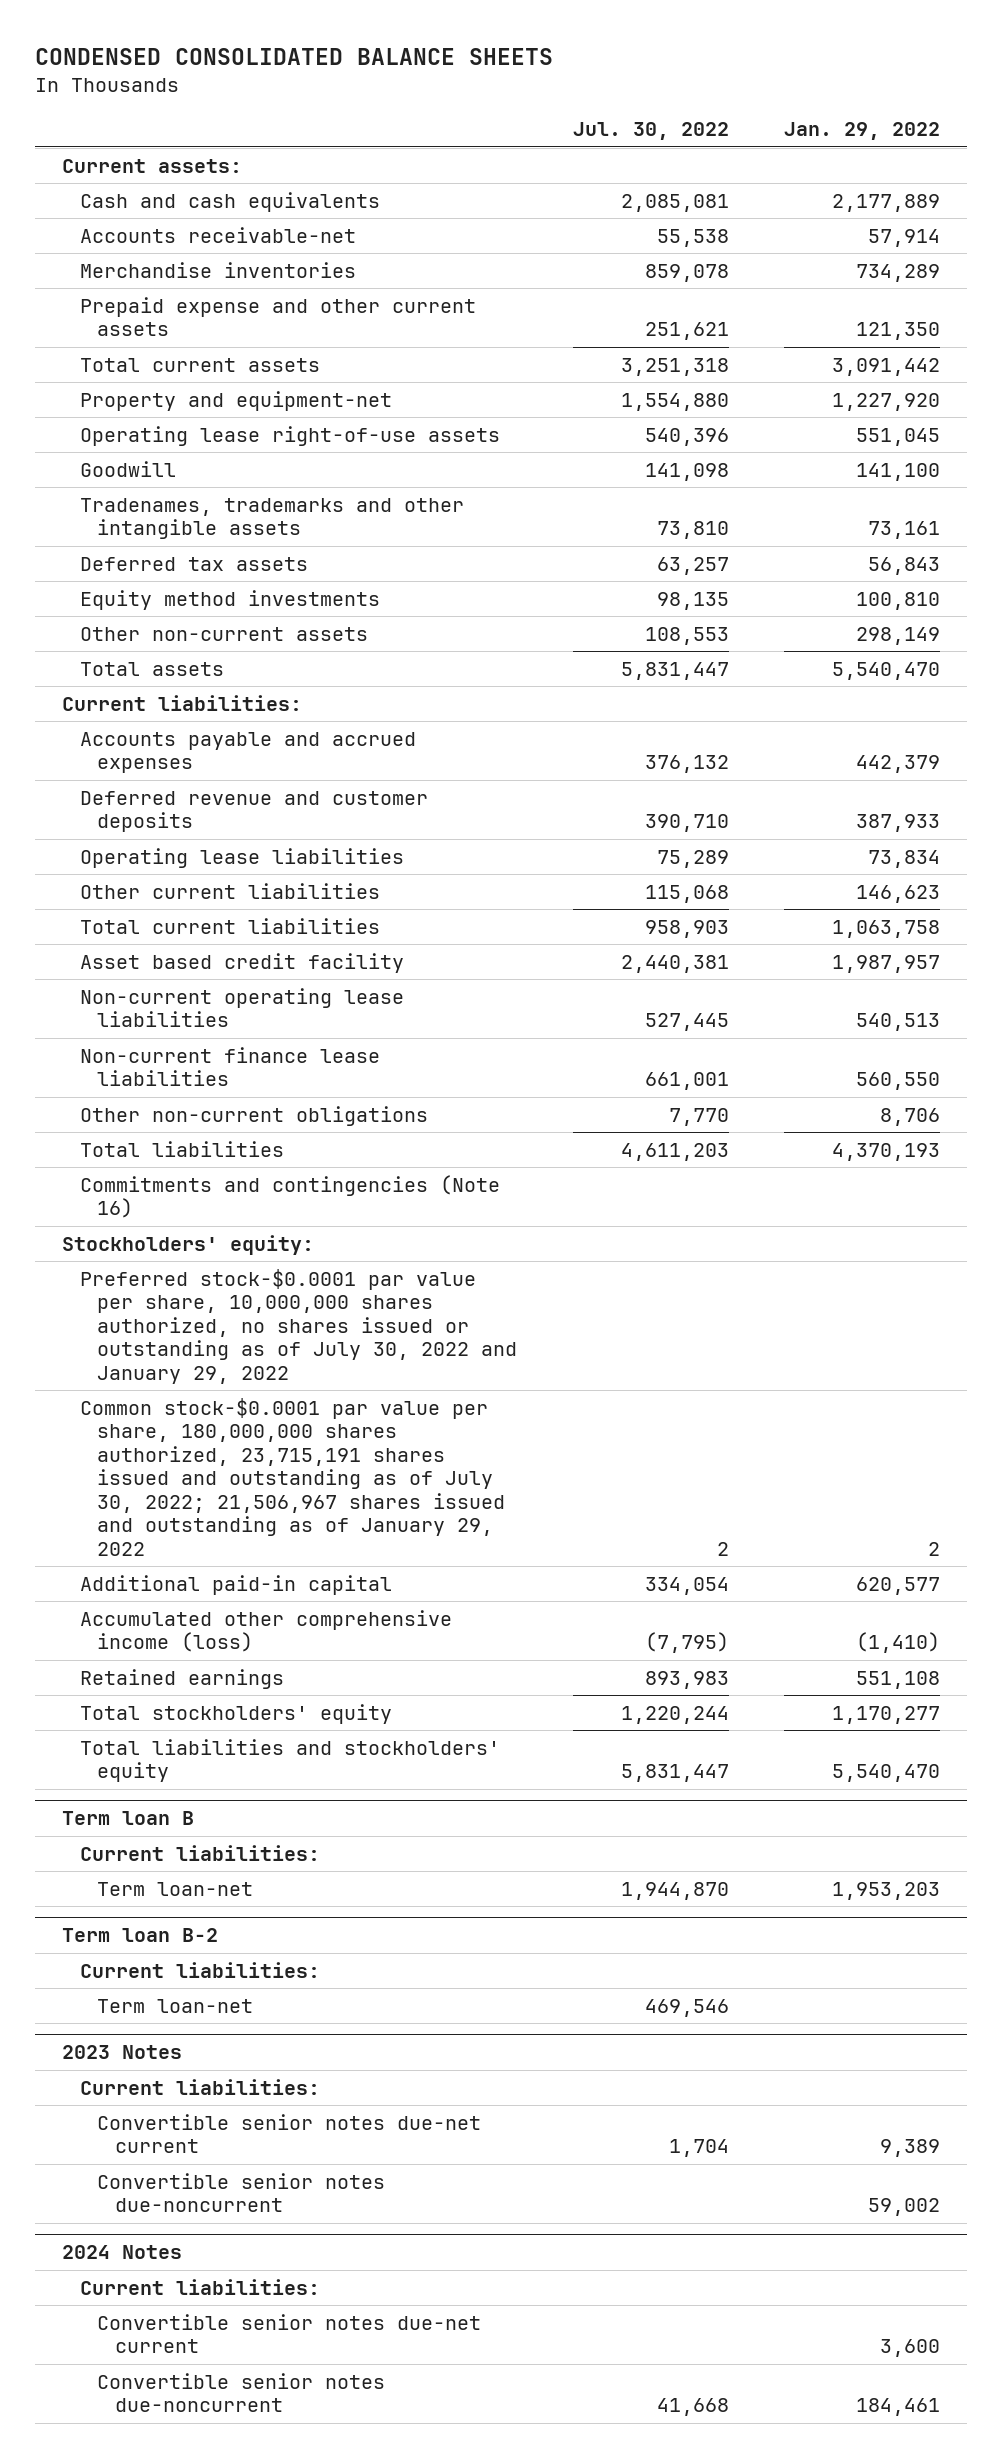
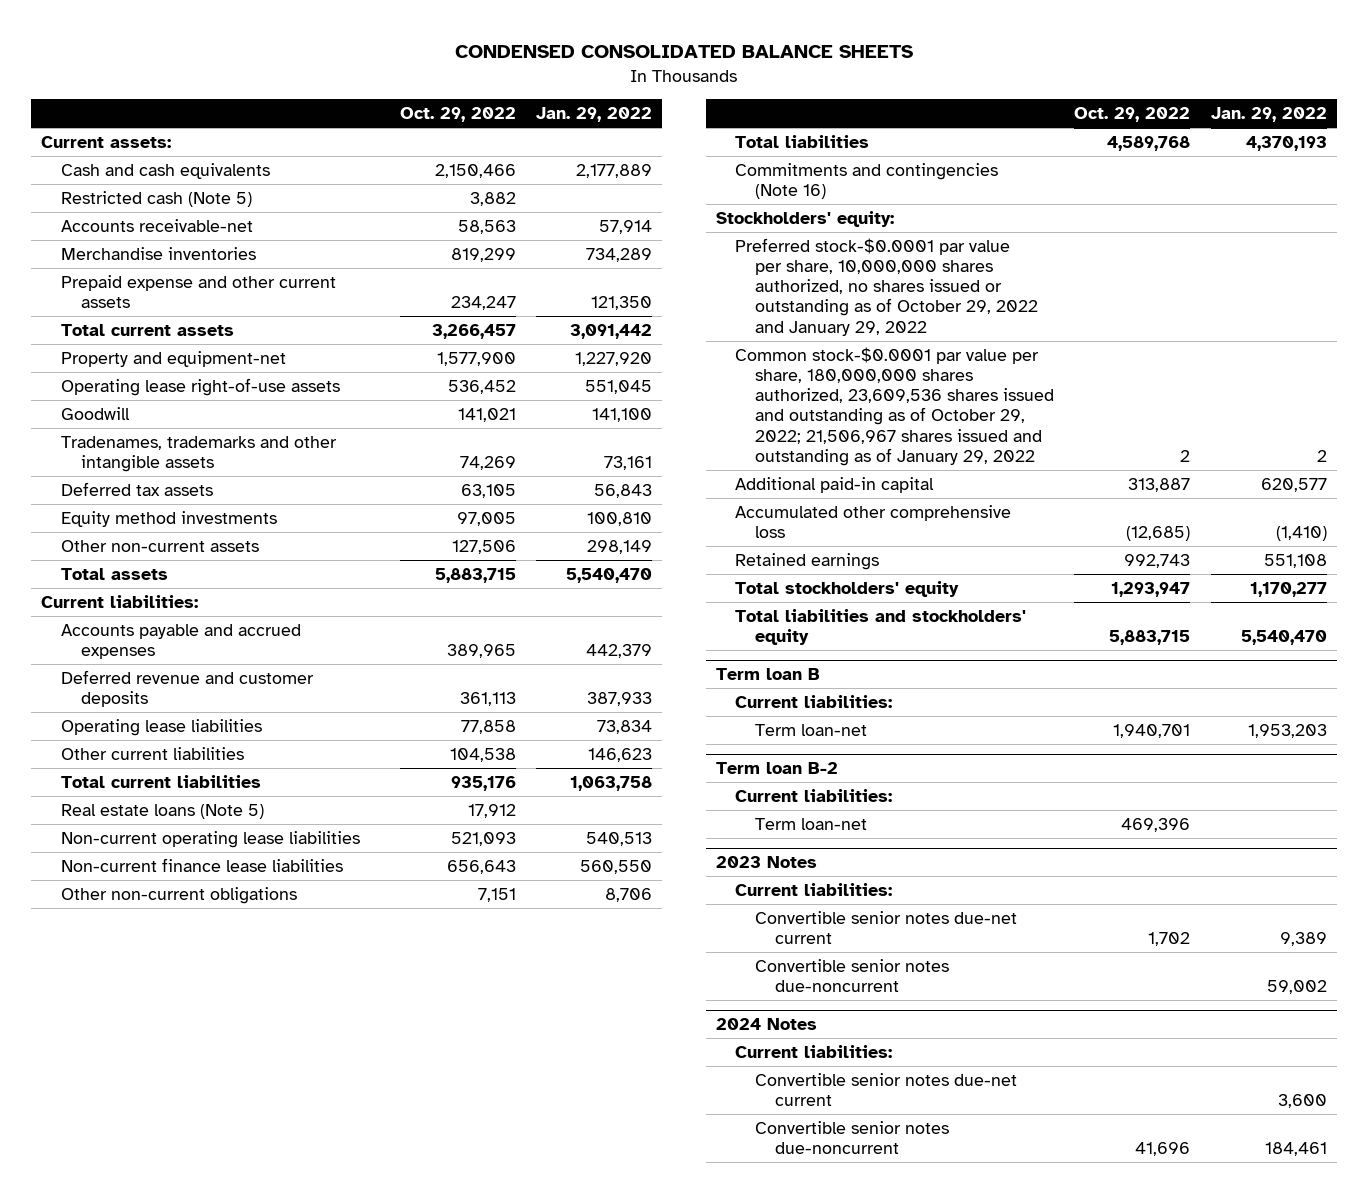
- | Jul. 30, 2022 | Jan. 29, 2022
+ | Oct. 29, 2022 | Jan. 29, 2022
+ Restricted cash (Note 5) | 3,882 |
- Asset based credit facility | 2,440,381 | 1,987,957
+ Real estate loans (Note 5) | 17,912 |
- Preferred stock-$0.0001 par value per share, 10,000,000 shares authorized, no shares issued or outstanding as of July 30, 2022 and January 29, 2022
- Common stock-$0.0001 par value per share, 180,000,000 shares authorized, 23,715,191 shares issued and outstanding as of July 30, 2022; 21,506,967 shares issued and outstanding as of January 29, 2022 | 2 | 2
+ Preferred stock-$0.0001 par value per share, 10,000,000 shares authorized, no shares issued or outstanding as of October 29, 2022 and January 29, 2022
+ Common stock-$0.0001 par value per share, 180,000,000 shares authorized, 23,609,536 shares issued and outstanding as of October 29, 2022; 21,506,967 shares issued and outstanding as of January 29, 2022 | 2 | 2
- Accumulated other comprehensive income (loss) | (7,795) | (1,410)
+ Accumulated other comprehensive loss | (12,685) | (1,410)

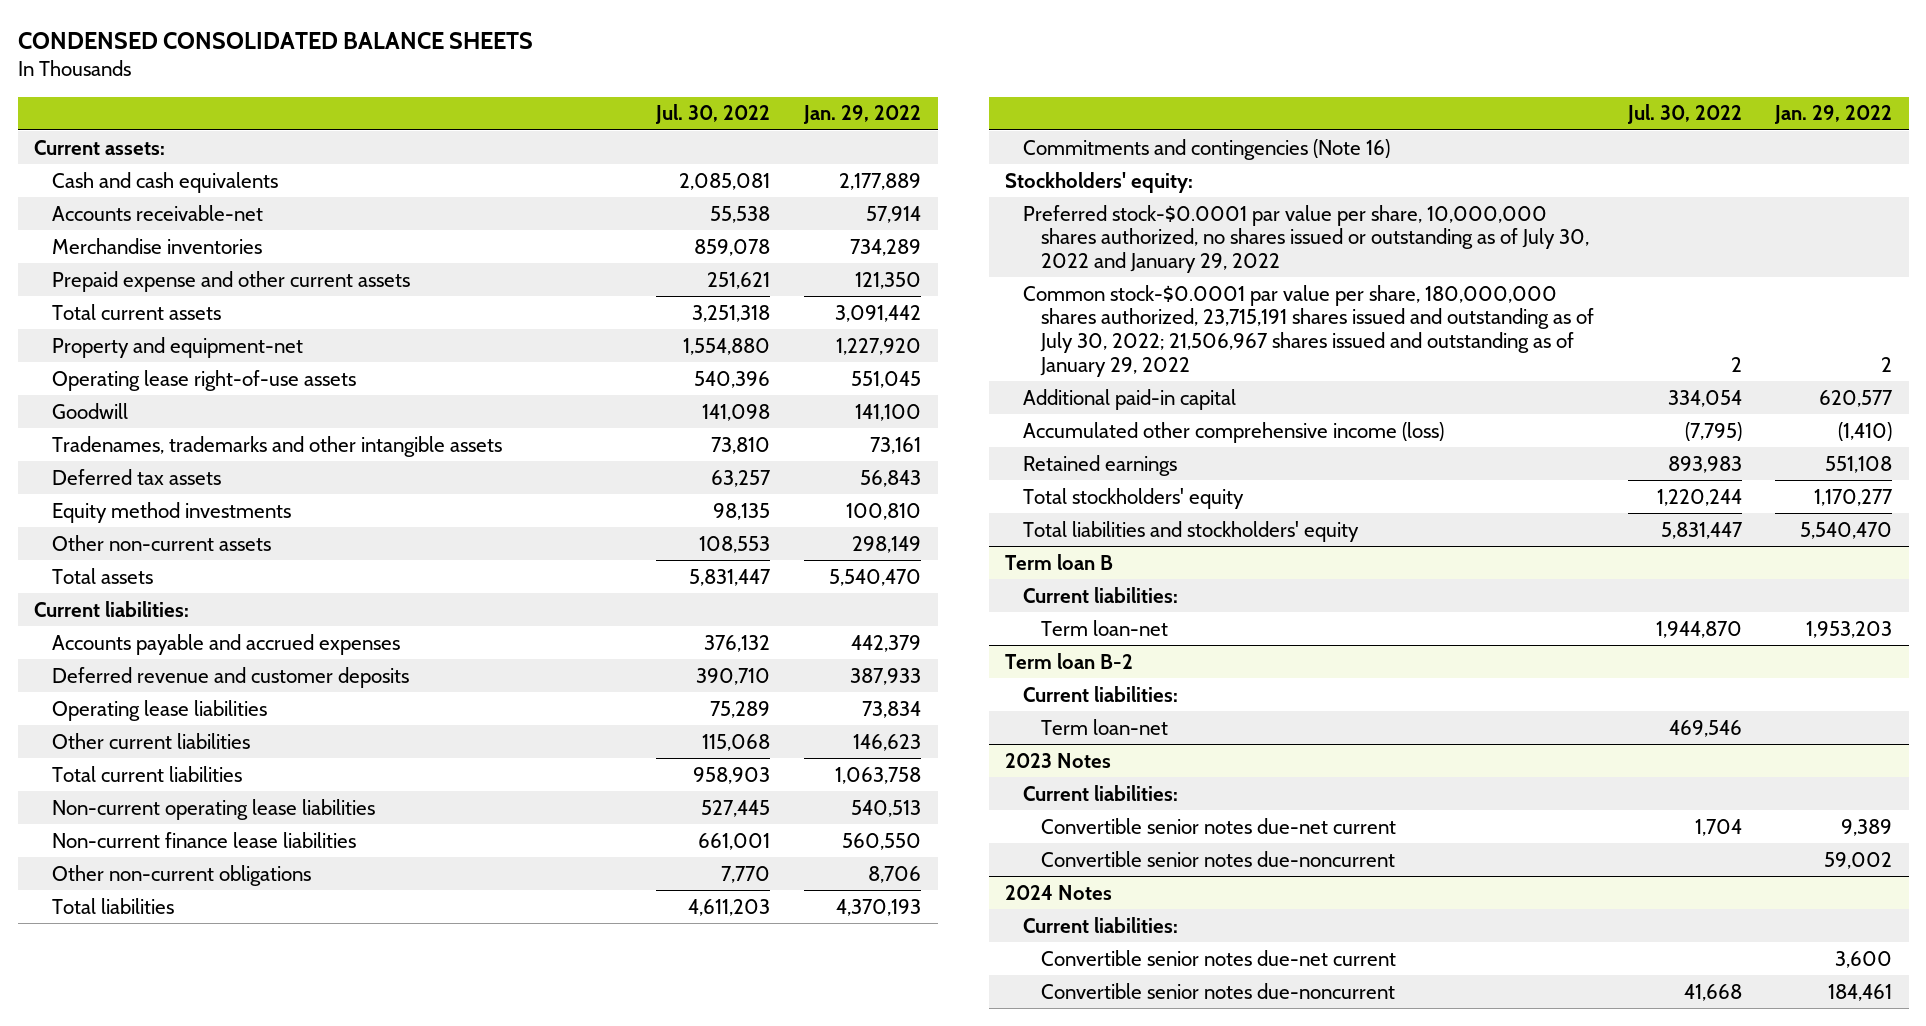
- | Oct. 29, 2022 | Jan. 29, 2022
+ | Jul. 30, 2022 | Jan. 29, 2022
- Restricted cash (Note 5) | 3,882 |
- Real estate loans (Note 5) | 17,912 |
- Preferred stock-$0.0001 par value per share, 10,000,000 shares authorized, no shares issued or outstanding as of October 29, 2022 and January 29, 2022
- Common stock-$0.0001 par value per share, 180,000,000 shares authorized, 23,609,536 shares issued and outstanding as of October 29, 2022; 21,506,967 shares issued and outstanding as of January 29, 2022 | 2 | 2
+ Preferred stock-$0.0001 par value per share, 10,000,000 shares authorized, no shares issued or outstanding as of July 30, 2022 and January 29, 2022
+ Common stock-$0.0001 par value per share, 180,000,000 shares authorized, 23,715,191 shares issued and outstanding as of July 30, 2022; 21,506,967 shares issued and outstanding as of January 29, 2022 | 2 | 2
- Accumulated other comprehensive loss | (12,685) | (1,410)
+ Accumulated other comprehensive income (loss) | (7,795) | (1,410)

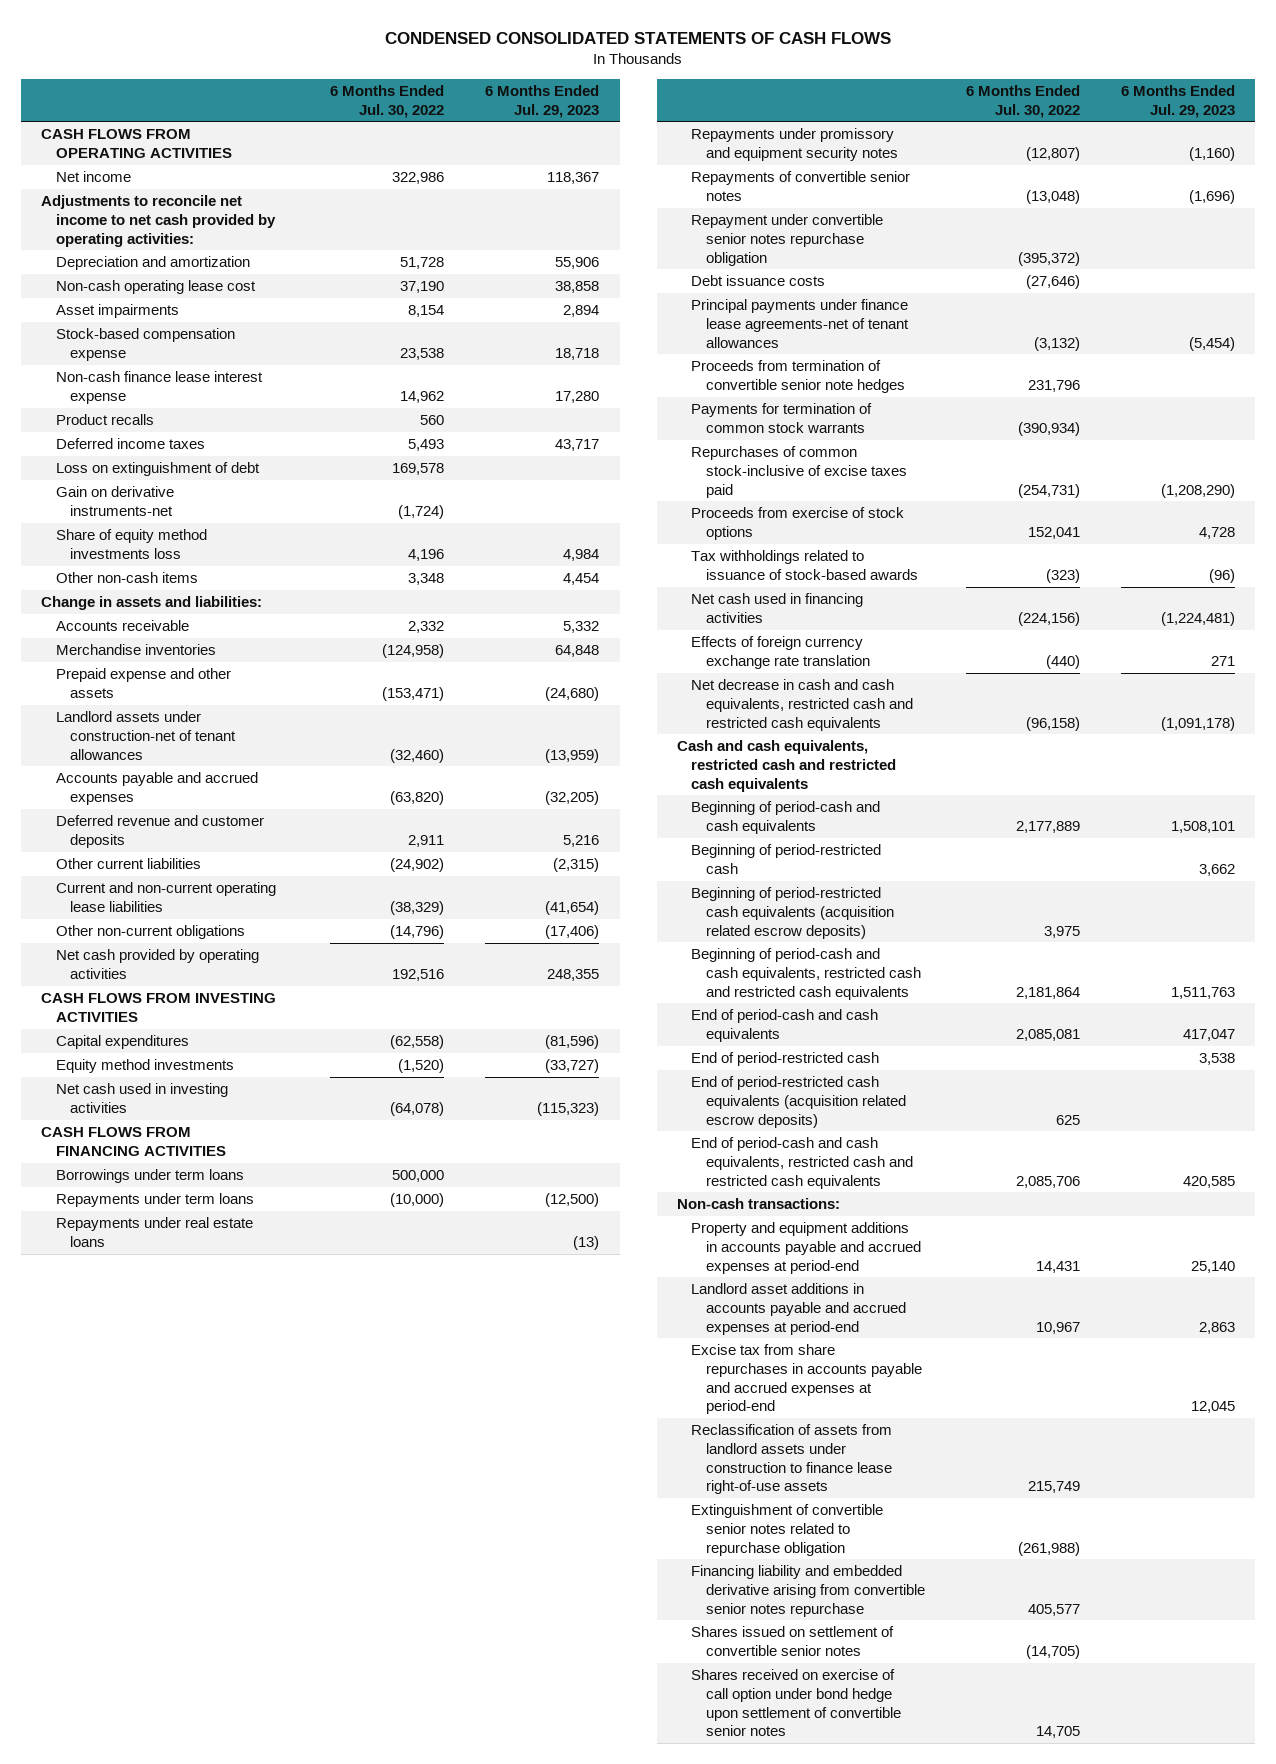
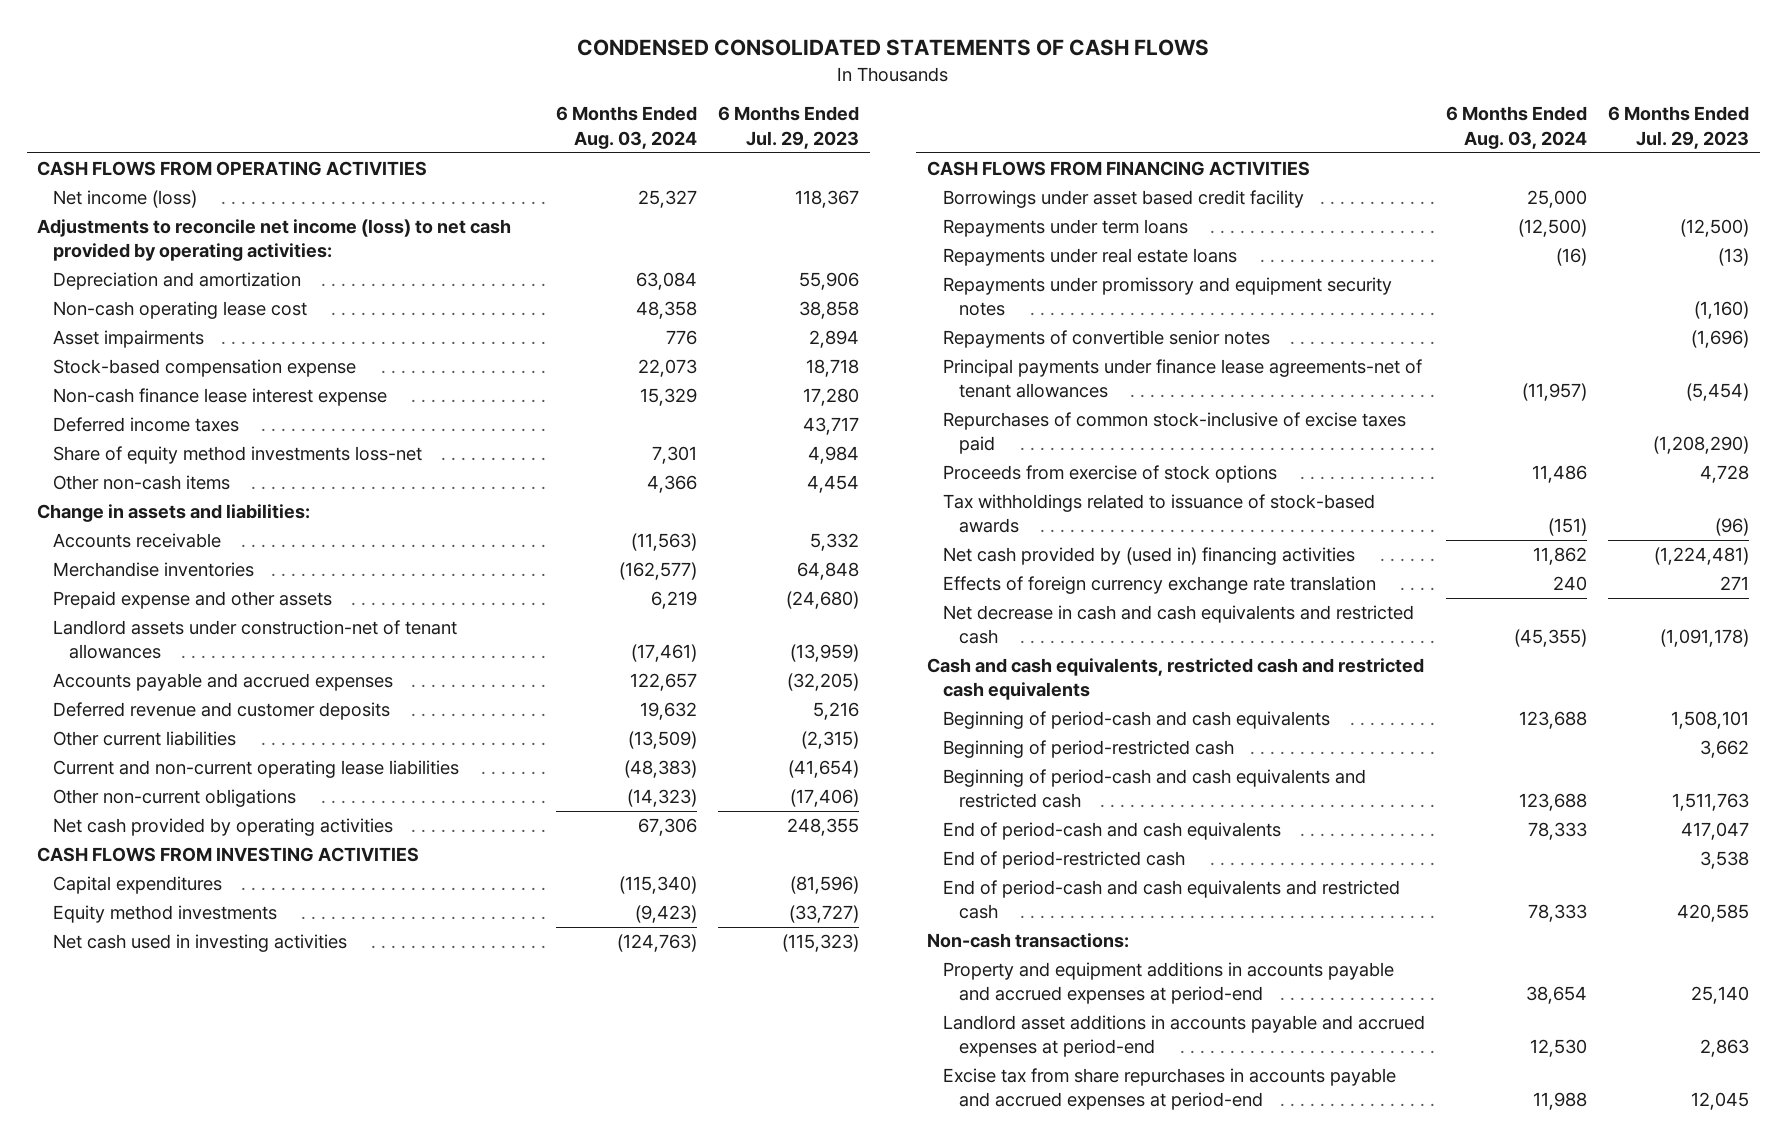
- | 6 Months Ended Jul. 30, 2022 | 6 Months Ended Jul. 29, 2023
+ | 6 Months Ended Aug. 03, 2024 | 6 Months Ended Jul. 29, 2023
- Net income | 322,986 | 118,367
- Adjustments to reconcile net income to net cash provided by operating activities:
+ Net income (loss) | 25,327 | 118,367
+ Adjustments to reconcile net income (loss) to net cash provided by operating activities:
- Product recalls | 560 |
- Loss on extinguishment of debt | 169,578 |
- Gain on derivative instruments-net | (1,724) |
- Share of equity method investments loss | 4,196 | 4,984
+ Share of equity method investments loss-net | 7,301 | 4,984
- Borrowings under term loans | 500,000 |
+ Borrowings under asset based credit facility | 25,000 |
- Repayment under convertible senior notes repurchase obligation | (395,372) |
- Debt issuance costs | (27,646) |
- Proceeds from termination of convertible senior note hedges | 231,796 |
- Payments for termination of common stock warrants | (390,934) |
- Net cash used in financing activities | (224,156) | (1,224,481)
+ Net cash provided by (used in) financing activities | 11,862 | (1,224,481)
- Net decrease in cash and cash equivalents, restricted cash and restricted cash equivalents | (96,158) | (1,091,178)
+ Net decrease in cash and cash equivalents and restricted cash | (45,355) | (1,091,178)
- Beginning of period-restricted cash equivalents (acquisition related escrow deposits) | 3,975 |
- Beginning of period-cash and cash equivalents, restricted cash and restricted cash equivalents | 2,181,864 | 1,511,763
+ Beginning of period-cash and cash equivalents and restricted cash | 123,688 | 1,511,763
- End of period-restricted cash equivalents (acquisition related escrow deposits) | 625 |
- End of period-cash and cash equivalents, restricted cash and restricted cash equivalents | 2,085,706 | 420,585
+ End of period-cash and cash equivalents and restricted cash | 78,333 | 420,585
- Reclassification of assets from landlord assets under construction to finance lease right-of-use assets | 215,749 |
- Extinguishment of convertible senior notes related to repurchase obligation | (261,988) |
- Financing liability and embedded derivative arising from convertible senior notes repurchase | 405,577 |
- Shares issued on settlement of convertible senior notes | (14,705) |
- Shares received on exercise of call option under bond hedge upon settlement of convertible senior notes | 14,705 |

